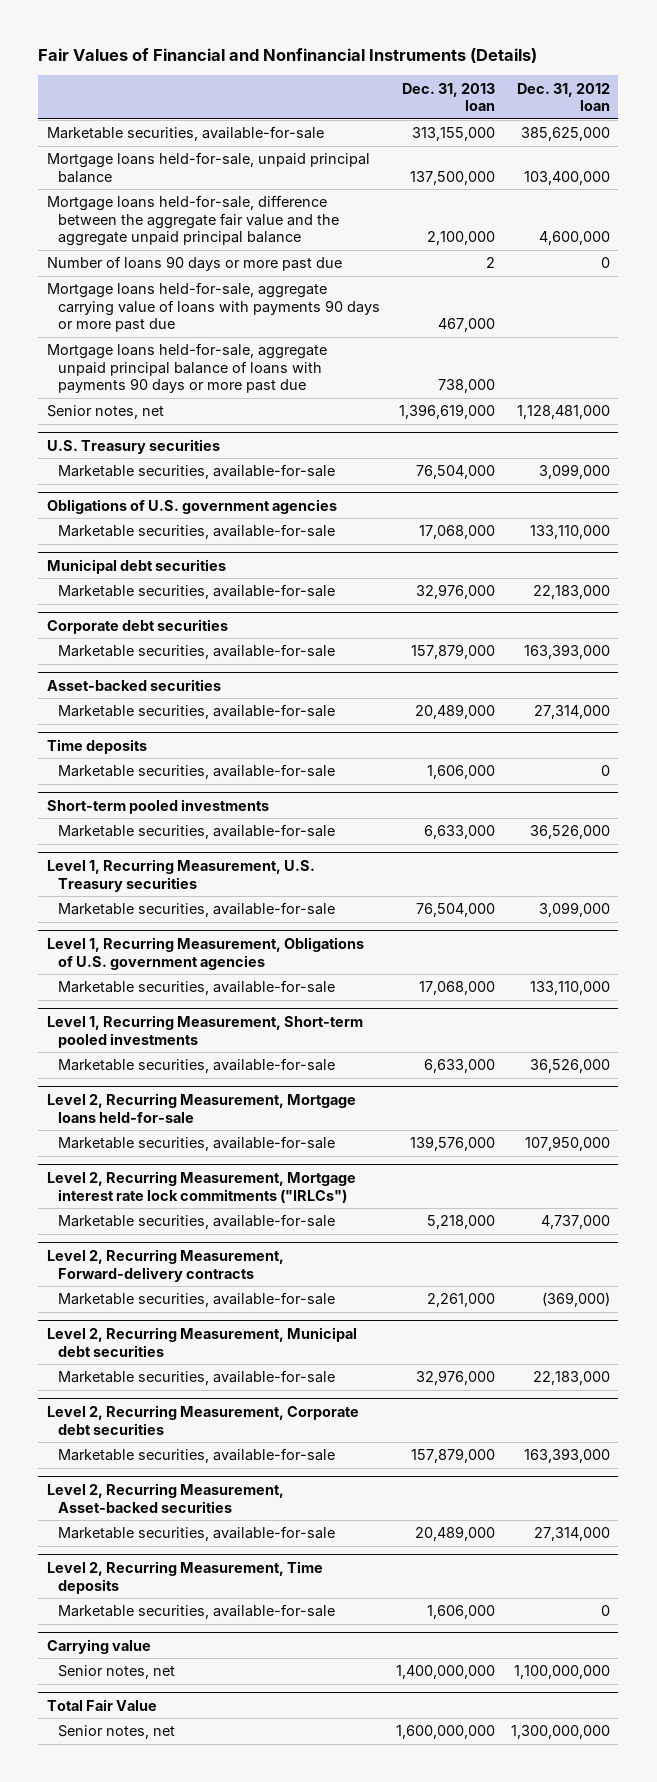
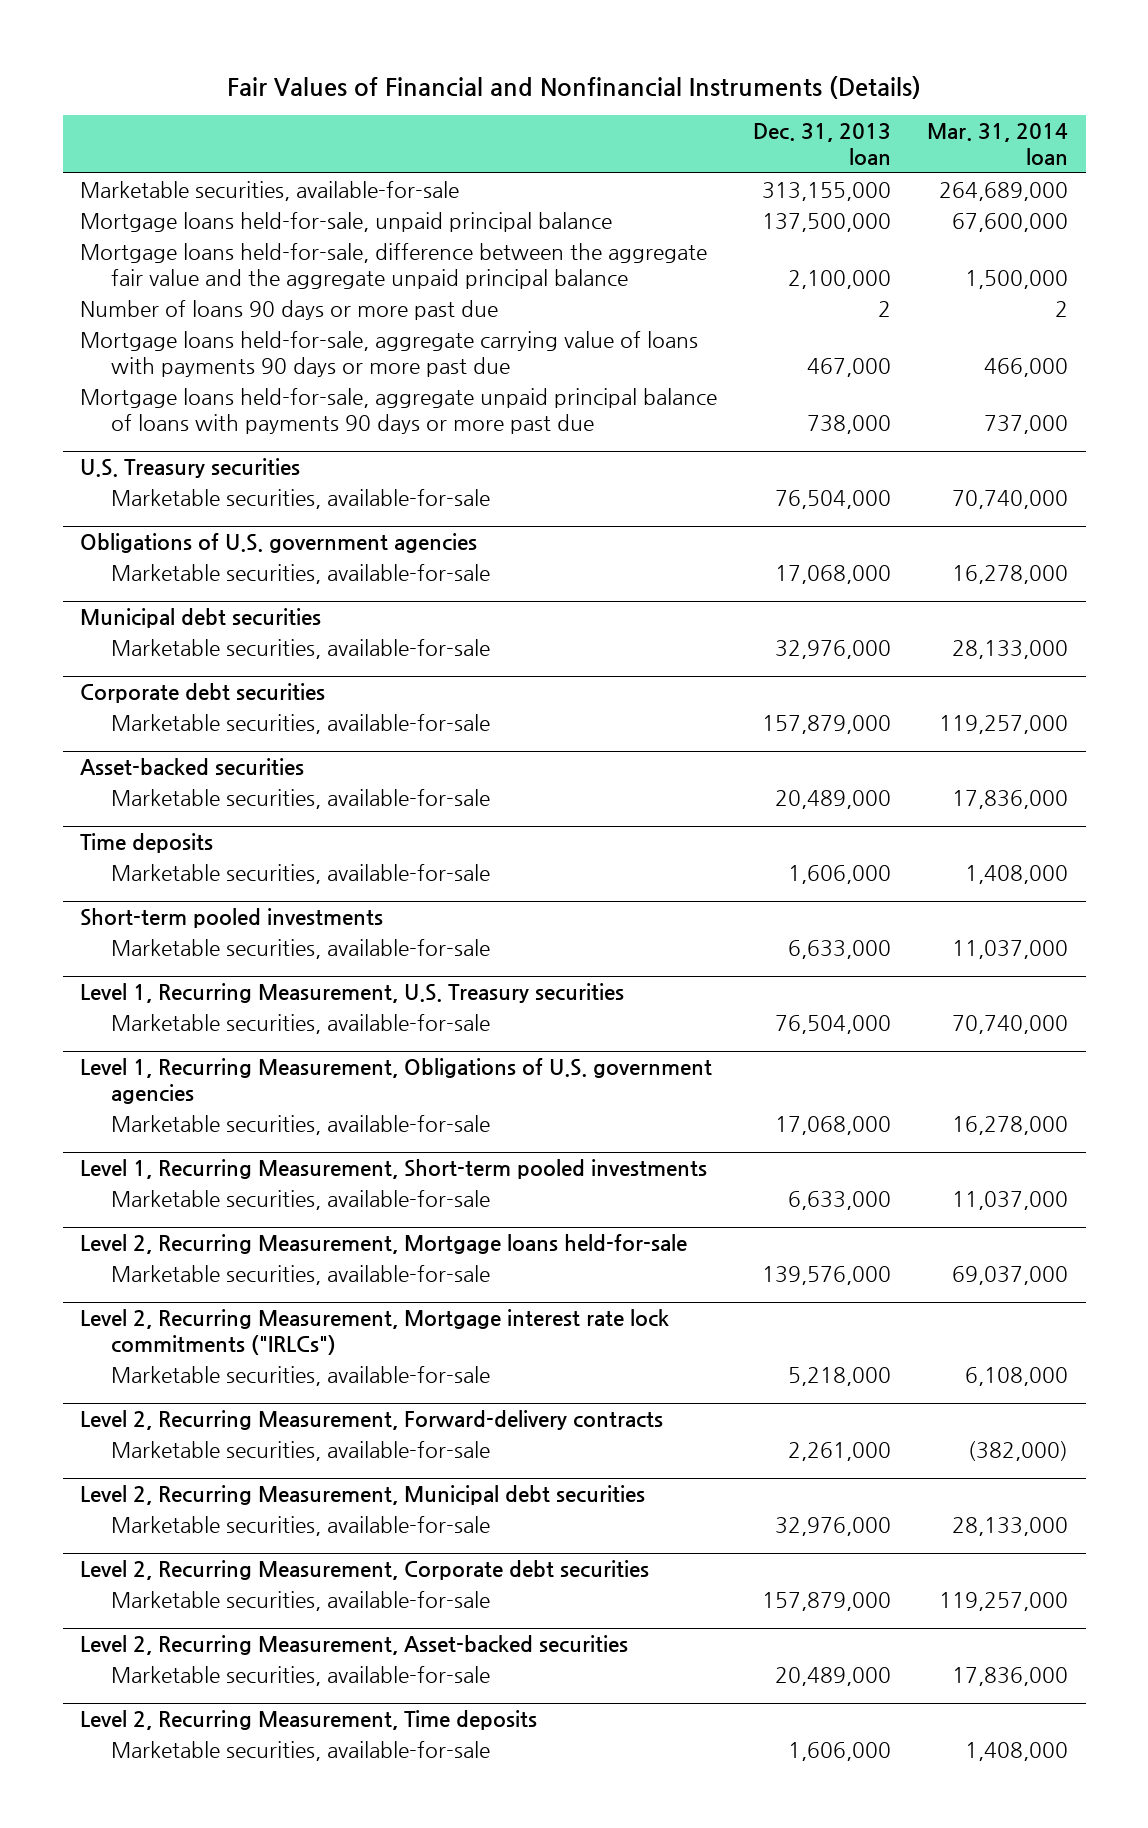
- | Dec. 31, 2013 loan | Dec. 31, 2012 loan
+ | Dec. 31, 2013 loan | Mar. 31, 2014 loan
- Senior notes, net | 1,396,619,000 | 1,128,481,000
- Carrying value
- Senior notes, net | 1,400,000,000 | 1,100,000,000
- Total Fair Value
- Senior notes, net | 1,600,000,000 | 1,300,000,000

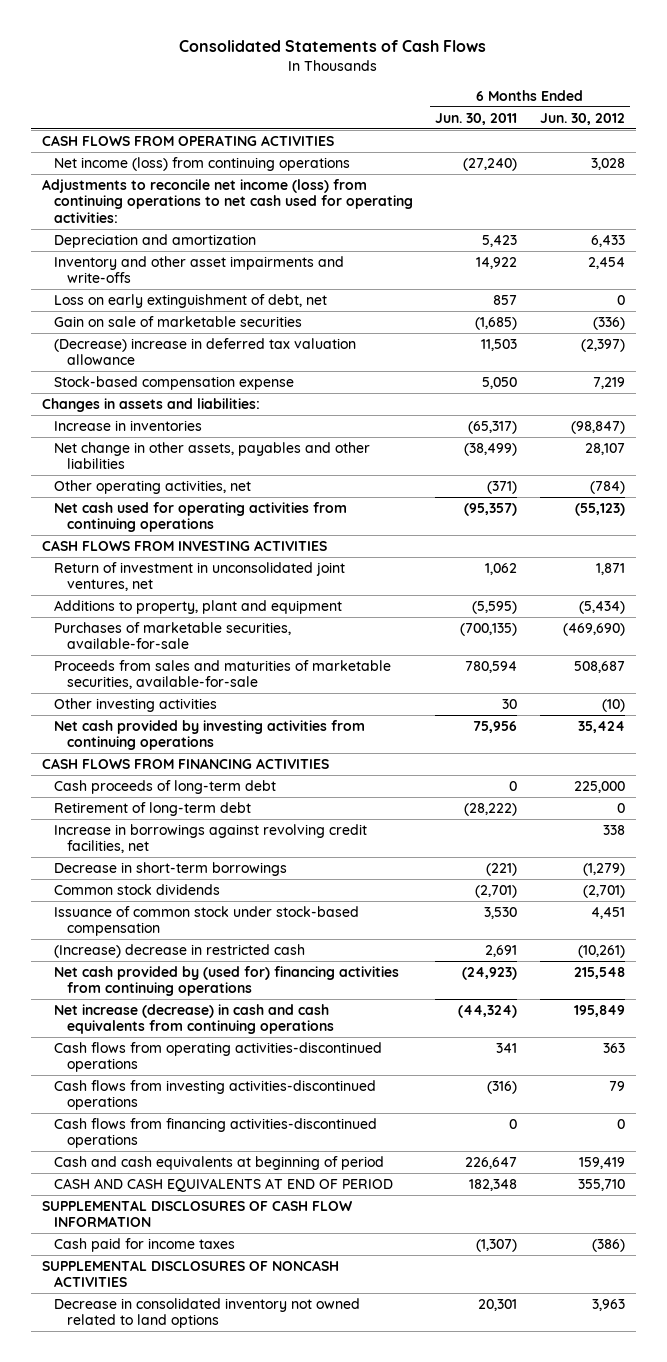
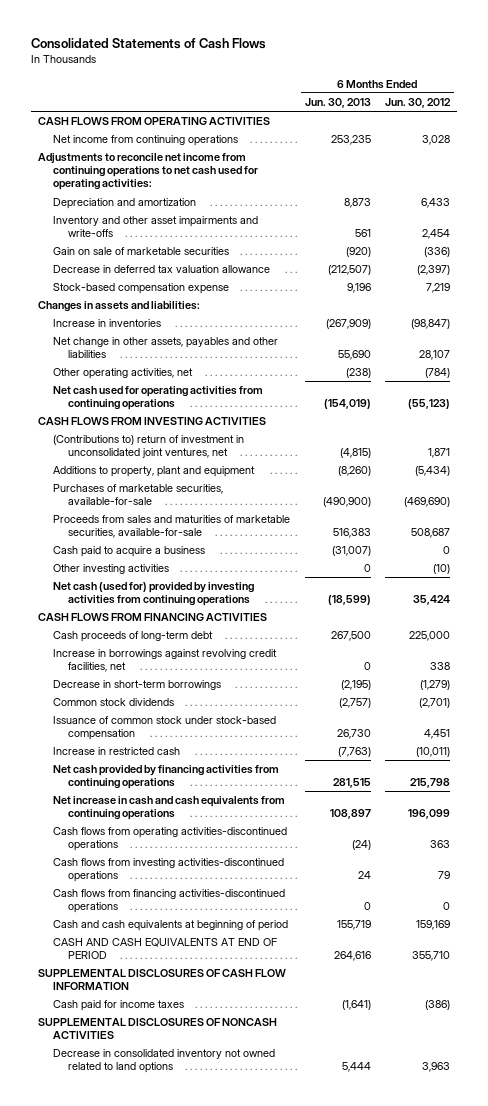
- | 6 Months Ended Jun. 30, 2011 | 6 Months Ended Jun. 30, 2012
+ | 6 Months Ended Jun. 30, 2013 | 6 Months Ended Jun. 30, 2012
- Net income (loss) from continuing operations | (27,240) | 3,028
- Adjustments to reconcile net income (loss) from continuing operations to net cash used for operating activities:
+ Net income from continuing operations | 253,235 | 3,028
+ Adjustments to reconcile net income from continuing operations to net cash used for operating activities:
- Loss on early extinguishment of debt, net | 857 | 0
- (Decrease) increase in deferred tax valuation allowance | 11,503 | (2,397)
+ Decrease in deferred tax valuation allowance | (212,507) | (2,397)
- Return of investment in unconsolidated joint ventures, net | 1,062 | 1,871
+ (Contributions to) return of investment in unconsolidated joint ventures, net | (4,815) | 1,871
+ Cash paid to acquire a business | (31,007) | 0
- Net cash provided by investing activities from continuing operations | 75,956 | 35,424
+ Net cash (used for) provided by investing activities from continuing operations | (18,599) | 35,424
- Retirement of long-term debt | (28,222) | 0
- (Increase) decrease in restricted cash | 2,691 | (10,261)
- Net cash provided by (used for) financing activities from continuing operations | (24,923) | 215,548
- Net increase (decrease) in cash and cash equivalents from continuing operations | (44,324) | 195,849
+ Increase in restricted cash | (7,763) | (10,011)
+ Net cash provided by financing activities from continuing operations | 281,515 | 215,798
+ Net increase in cash and cash equivalents from continuing operations | 108,897 | 196,099
- Cash and cash equivalents at beginning of period | 226,647 | 159,419
+ Cash and cash equivalents at beginning of period | 155,719 | 159,169

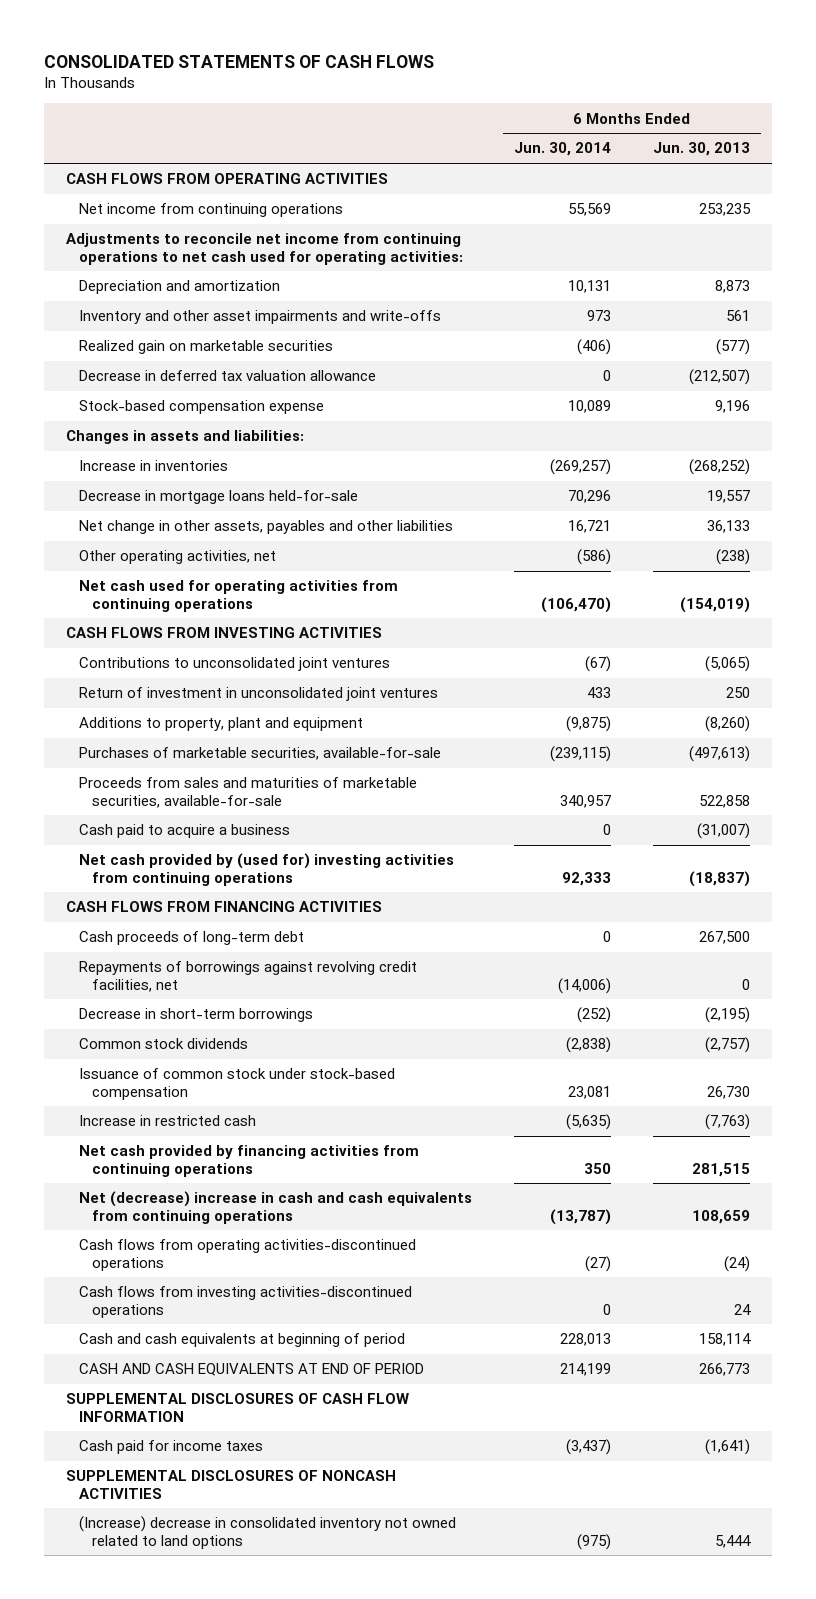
- Consolidated Statements of Cash Flows
+ CONSOLIDATED STATEMENTS OF CASH FLOWS
- | 6 Months Ended Jun. 30, 2013 | 6 Months Ended Jun. 30, 2012
+ | 6 Months Ended Jun. 30, 2014 | 6 Months Ended Jun. 30, 2013
- Gain on sale of marketable securities | (920) | (336)
+ Realized gain on marketable securities | (406) | (577)
- Increase in inventories | (267,909) | (98,847)
- Net change in other assets, payables and other liabilities | 55,690 | 28,107
+ Increase in inventories | (269,257) | (268,252)
+ Decrease in mortgage loans held-for-sale | 70,296 | 19,557
+ Net change in other assets, payables and other liabilities | 16,721 | 36,133
- (Contributions to) return of investment in unconsolidated joint ventures, net | (4,815) | 1,871
+ Contributions to unconsolidated joint ventures | (67) | (5,065)
+ Return of investment in unconsolidated joint ventures | 433 | 250
- Purchases of marketable securities, available-for-sale | (490,900) | (469,690)
- Proceeds from sales and maturities of marketable securities, available-for-sale | 516,383 | 508,687
+ Purchases of marketable securities, available-for-sale | (239,115) | (497,613)
+ Proceeds from sales and maturities of marketable securities, available-for-sale | 340,957 | 522,858
- Other investing activities | 0 | (10)
- Net cash (used for) provided by investing activities from continuing operations | (18,599) | 35,424
+ Net cash provided by (used for) investing activities from continuing operations | 92,333 | (18,837)
- Increase in borrowings against revolving credit facilities, net | 0 | 338
+ Repayments of borrowings against revolving credit facilities, net | (14,006) | 0
- Net increase in cash and cash equivalents from continuing operations | 108,897 | 196,099
+ Net (decrease) increase in cash and cash equivalents from continuing operations | (13,787) | 108,659
- Cash flows from financing activities-discontinued operations | 0 | 0
- Cash and cash equivalents at beginning of period | 155,719 | 159,169
- CASH AND CASH EQUIVALENTS AT END OF PERIOD | 264,616 | 355,710
+ Cash and cash equivalents at beginning of period | 228,013 | 158,114
+ CASH AND CASH EQUIVALENTS AT END OF PERIOD | 214,199 | 266,773
- Decrease in consolidated inventory not owned related to land options | 5,444 | 3,963
+ (Increase) decrease in consolidated inventory not owned related to land options | (975) | 5,444

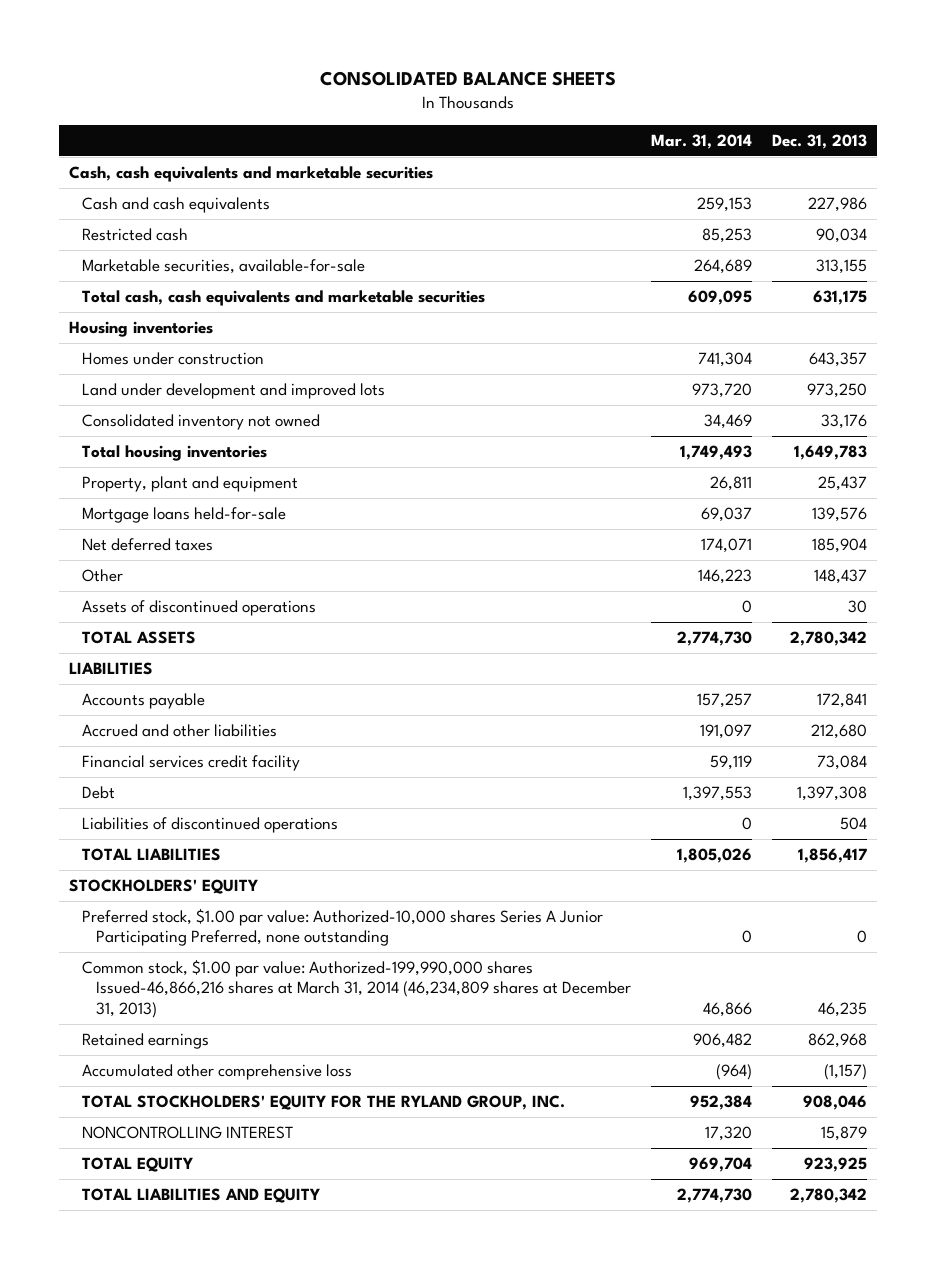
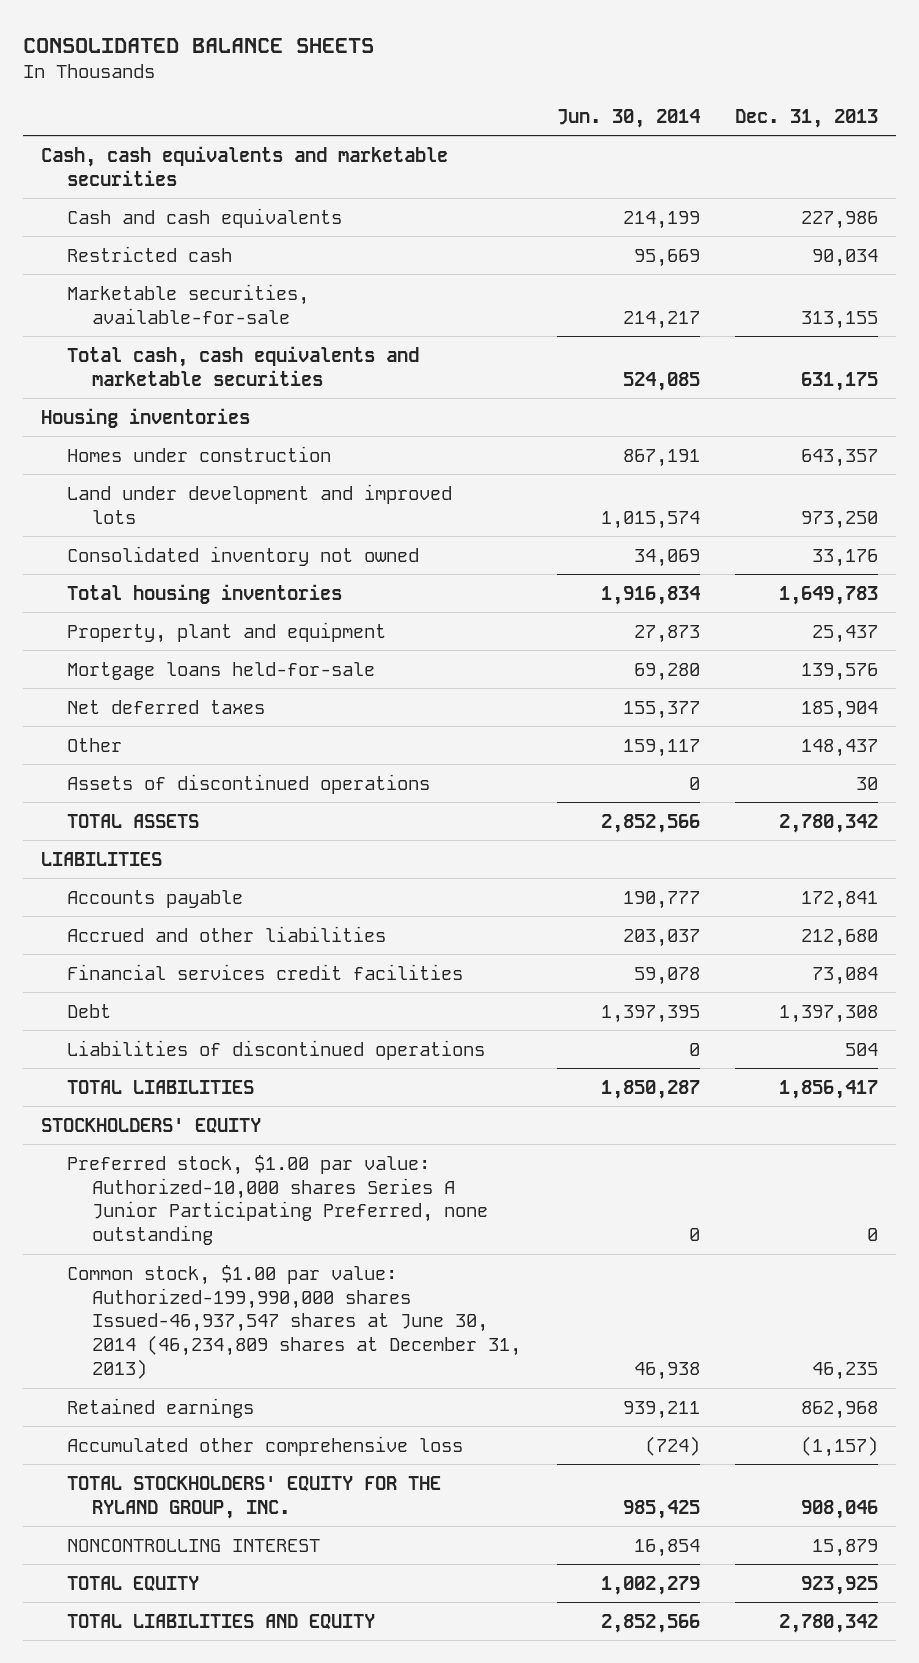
- | Mar. 31, 2014 | Dec. 31, 2013
+ | Jun. 30, 2014 | Dec. 31, 2013
- Financial services credit facility | 59,119 | 73,084
+ Financial services credit facilities | 59,078 | 73,084
- Common stock, $1.00 par value: Authorized-199,990,000 shares Issued-46,866,216 shares at March 31, 2014 (46,234,809 shares at December 31, 2013) | 46,866 | 46,235
+ Common stock, $1.00 par value: Authorized-199,990,000 shares Issued-46,937,547 shares at June 30, 2014 (46,234,809 shares at December 31, 2013) | 46,938 | 46,235

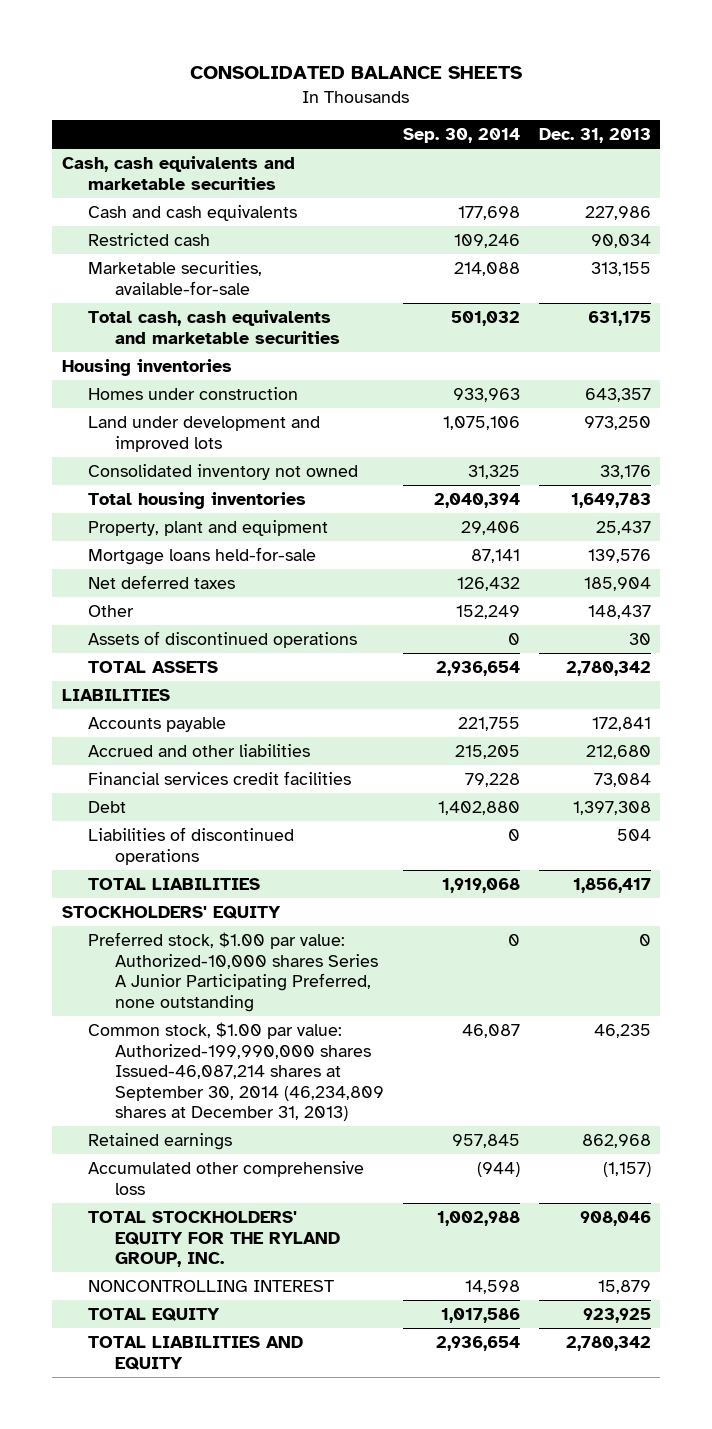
- | Jun. 30, 2014 | Dec. 31, 2013
+ | Sep. 30, 2014 | Dec. 31, 2013
- Common stock, $1.00 par value: Authorized-199,990,000 shares Issued-46,937,547 shares at June 30, 2014 (46,234,809 shares at December 31, 2013) | 46,938 | 46,235
+ Common stock, $1.00 par value: Authorized-199,990,000 shares Issued-46,087,214 shares at September 30, 2014 (46,234,809 shares at December 31, 2013) | 46,087 | 46,235

